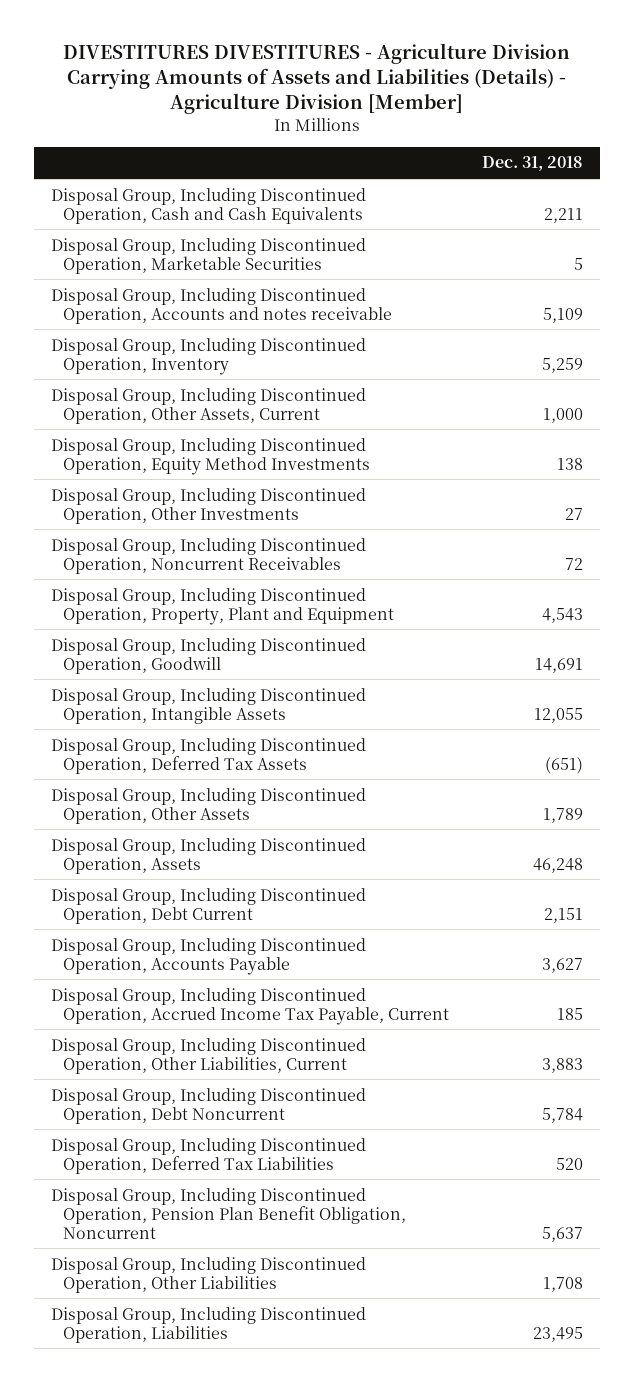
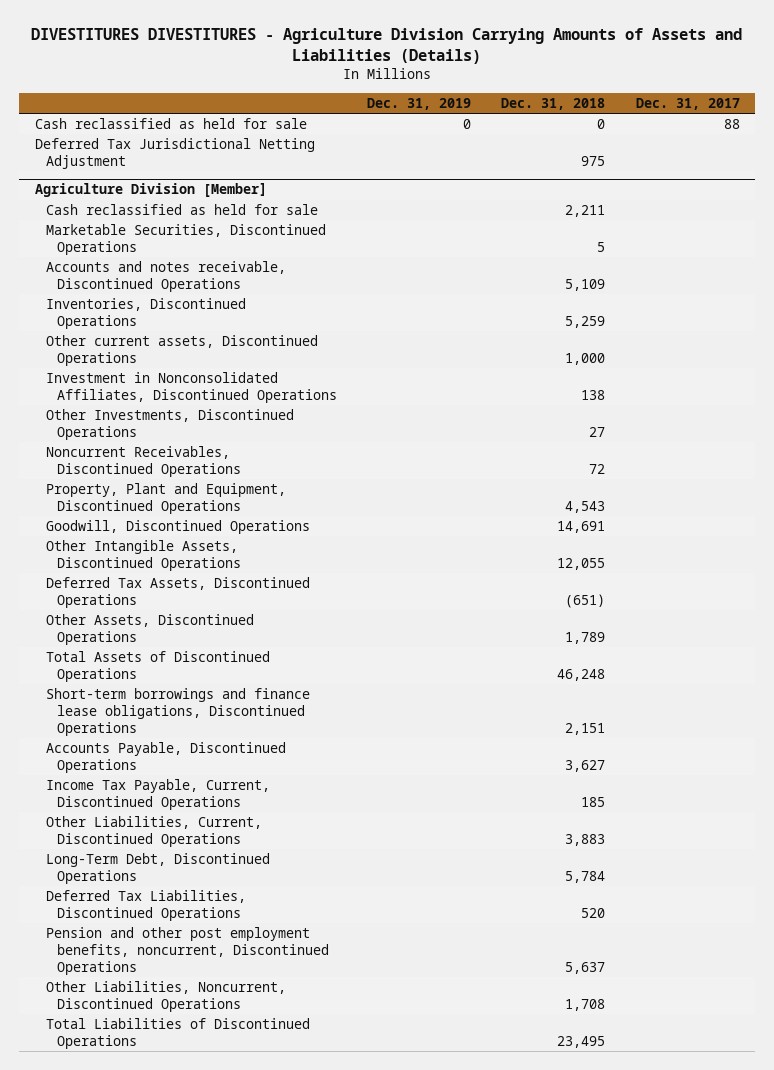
- DIVESTITURES DIVESTITURES - Agriculture Division Carrying Amounts of Assets and Liabilities (Details) - Agriculture Division [Member]
+ DIVESTITURES DIVESTITURES - Agriculture Division Carrying Amounts of Assets and Liabilities (Details)
- | Dec. 31, 2018
+ | Dec. 31, 2019 | Dec. 31, 2018 | Dec. 31, 2017
- Disposal Group, Including Discontinued Operation, Cash and Cash Equivalents | 2,211
- Disposal Group, Including Discontinued Operation, Marketable Securities | 5
- Disposal Group, Including Discontinued Operation, Accounts and notes receivable | 5,109
- Disposal Group, Including Discontinued Operation, Inventory | 5,259
- Disposal Group, Including Discontinued Operation, Other Assets, Current | 1,000
- Disposal Group, Including Discontinued Operation, Equity Method Investments | 138
- Disposal Group, Including Discontinued Operation, Other Investments | 27
- Disposal Group, Including Discontinued Operation, Noncurrent Receivables | 72
- Disposal Group, Including Discontinued Operation, Property, Plant and Equipment | 4,543
- Disposal Group, Including Discontinued Operation, Goodwill | 14,691
- Disposal Group, Including Discontinued Operation, Intangible Assets | 12,055
- Disposal Group, Including Discontinued Operation, Deferred Tax Assets | (651)
- Disposal Group, Including Discontinued Operation, Other Assets | 1,789
- Disposal Group, Including Discontinued Operation, Assets | 46,248
- Disposal Group, Including Discontinued Operation, Debt Current | 2,151
- Disposal Group, Including Discontinued Operation, Accounts Payable | 3,627
- Disposal Group, Including Discontinued Operation, Accrued Income Tax Payable, Current | 185
- Disposal Group, Including Discontinued Operation, Other Liabilities, Current | 3,883
- Disposal Group, Including Discontinued Operation, Debt Noncurrent | 5,784
- Disposal Group, Including Discontinued Operation, Deferred Tax Liabilities | 520
- Disposal Group, Including Discontinued Operation, Pension Plan Benefit Obligation, Noncurrent | 5,637
- Disposal Group, Including Discontinued Operation, Other Liabilities | 1,708
- Disposal Group, Including Discontinued Operation, Liabilities | 23,495
+ Cash reclassified as held for sale | 0 | 0 | 88
+ Deferred Tax Jurisdictional Netting Adjustment | | 975 |
+ Agriculture Division [Member]
+ Cash reclassified as held for sale | | 2,211 |
+ Marketable Securities, Discontinued Operations | | 5 |
+ Accounts and notes receivable, Discontinued Operations | | 5,109 |
+ Inventories, Discontinued Operations | | 5,259 |
+ Other current assets, Discontinued Operations | | 1,000 |
+ Investment in Nonconsolidated Affiliates, Discontinued Operations | | 138 |
+ Other Investments, Discontinued Operations | | 27 |
+ Noncurrent Receivables, Discontinued Operations | | 72 |
+ Property, Plant and Equipment, Discontinued Operations | | 4,543 |
+ Goodwill, Discontinued Operations | | 14,691 |
+ Other Intangible Assets, Discontinued Operations | | 12,055 |
+ Deferred Tax Assets, Discontinued Operations | | (651) |
+ Other Assets, Discontinued Operations | | 1,789 |
+ Total Assets of Discontinued Operations | | 46,248 |
+ Short-term borrowings and finance lease obligations, Discontinued Operations | | 2,151 |
+ Accounts Payable, Discontinued Operations | | 3,627 |
+ Income Tax Payable, Current, Discontinued Operations | | 185 |
+ Other Liabilities, Current, Discontinued Operations | | 3,883 |
+ Long-Term Debt, Discontinued Operations | | 5,784 |
+ Deferred Tax Liabilities, Discontinued Operations | | 520 |
+ Pension and other post employment benefits, noncurrent, Discontinued Operations | | 5,637 |
+ Other Liabilities, Noncurrent, Discontinued Operations | | 1,708 |
+ Total Liabilities of Discontinued Operations | | 23,495 |

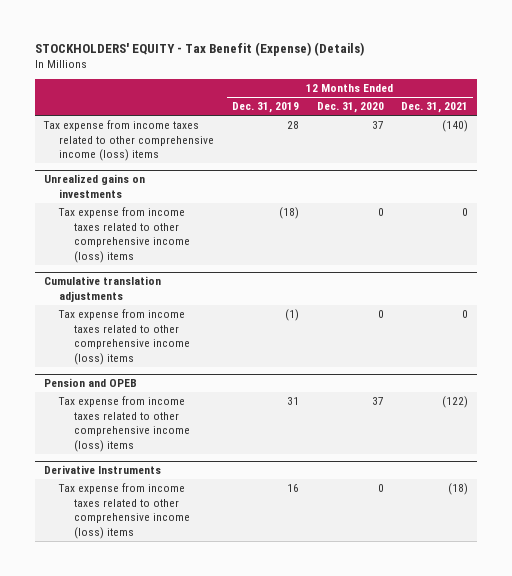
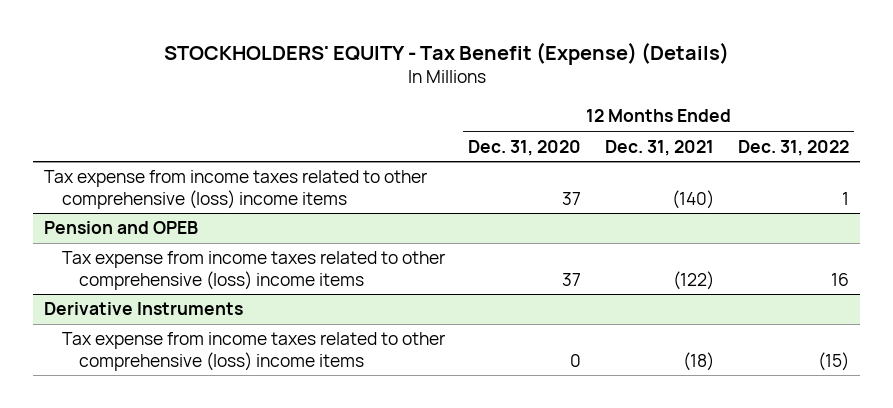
- | 12 Months Ended Dec. 31, 2019 | 12 Months Ended Dec. 31, 2020 | 12 Months Ended Dec. 31, 2021
+ | 12 Months Ended Dec. 31, 2020 | 12 Months Ended Dec. 31, 2021 | 12 Months Ended Dec. 31, 2022
- Tax expense from income taxes related to other comprehensive income (loss) items | 28 | 37 | (140)
- Unrealized gains on investments
- Tax expense from income taxes related to other comprehensive income (loss) items | (18) | 0 | 0
- Cumulative translation adjustments
- Tax expense from income taxes related to other comprehensive income (loss) items | (1) | 0 | 0
+ Tax expense from income taxes related to other comprehensive (loss) income items | 37 | (140) | 1
@ Pension and OPEB
- Tax expense from income taxes related to other comprehensive income (loss) items | 31 | 37 | (122)
+ Tax expense from income taxes related to other comprehensive (loss) income items | 37 | (122) | 16
@ Derivative Instruments
- Tax expense from income taxes related to other comprehensive income (loss) items | 16 | 0 | (18)
+ Tax expense from income taxes related to other comprehensive (loss) income items | 0 | (18) | (15)

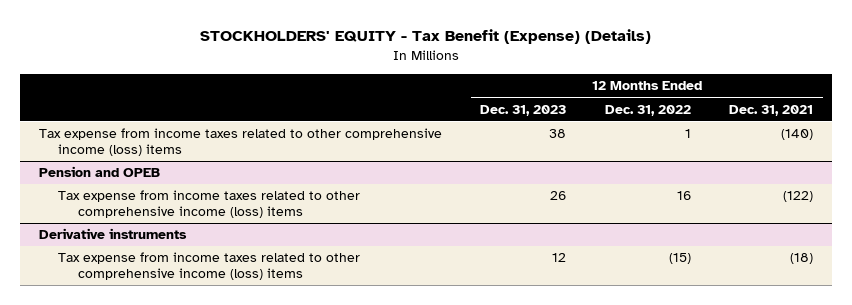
- | 12 Months Ended Dec. 31, 2020 | 12 Months Ended Dec. 31, 2021 | 12 Months Ended Dec. 31, 2022
+ | 12 Months Ended Dec. 31, 2023 | 12 Months Ended Dec. 31, 2022 | 12 Months Ended Dec. 31, 2021
- Tax expense from income taxes related to other comprehensive (loss) income items | 37 | (140) | 1
+ Tax expense from income taxes related to other comprehensive income (loss) items | 38 | 1 | (140)
@ Pension and OPEB
- Tax expense from income taxes related to other comprehensive (loss) income items | 37 | (122) | 16
- Derivative Instruments
- Tax expense from income taxes related to other comprehensive (loss) income items | 0 | (18) | (15)
@ Pension and OPEB
+ Tax expense from income taxes related to other comprehensive income (loss) items | 26 | 16 | (122)
+ Derivative instruments
+ Tax expense from income taxes related to other comprehensive income (loss) items | 12 | (15) | (18)

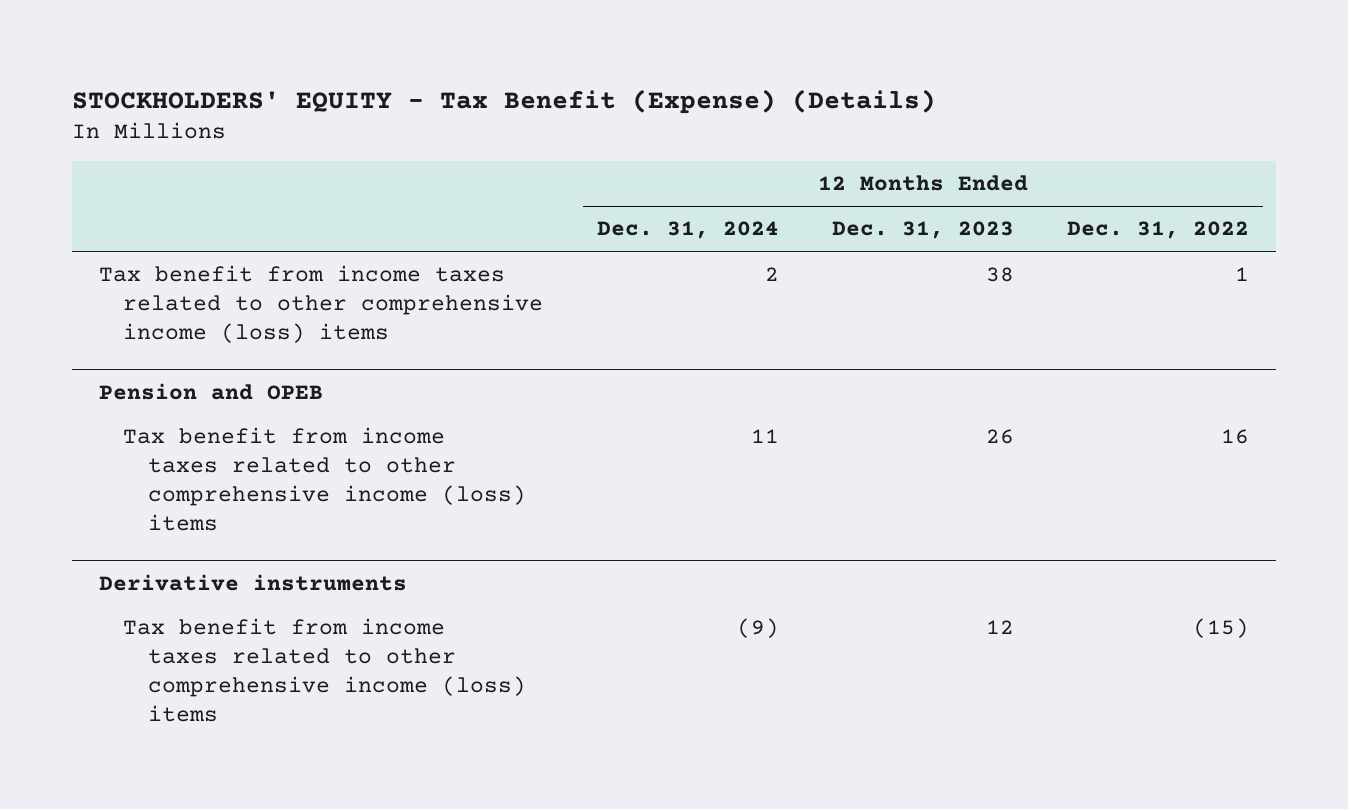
- | 12 Months Ended Dec. 31, 2023 | 12 Months Ended Dec. 31, 2022 | 12 Months Ended Dec. 31, 2021
+ | 12 Months Ended Dec. 31, 2024 | 12 Months Ended Dec. 31, 2023 | 12 Months Ended Dec. 31, 2022
- Tax expense from income taxes related to other comprehensive income (loss) items | 38 | 1 | (140)
+ Tax benefit from income taxes related to other comprehensive income (loss) items | 2 | 38 | 1
@ Pension and OPEB
- Tax expense from income taxes related to other comprehensive income (loss) items | 26 | 16 | (122)
+ Tax benefit from income taxes related to other comprehensive income (loss) items | 11 | 26 | 16
@ Derivative instruments
- Tax expense from income taxes related to other comprehensive income (loss) items | 12 | (15) | (18)
+ Tax benefit from income taxes related to other comprehensive income (loss) items | (9) | 12 | (15)

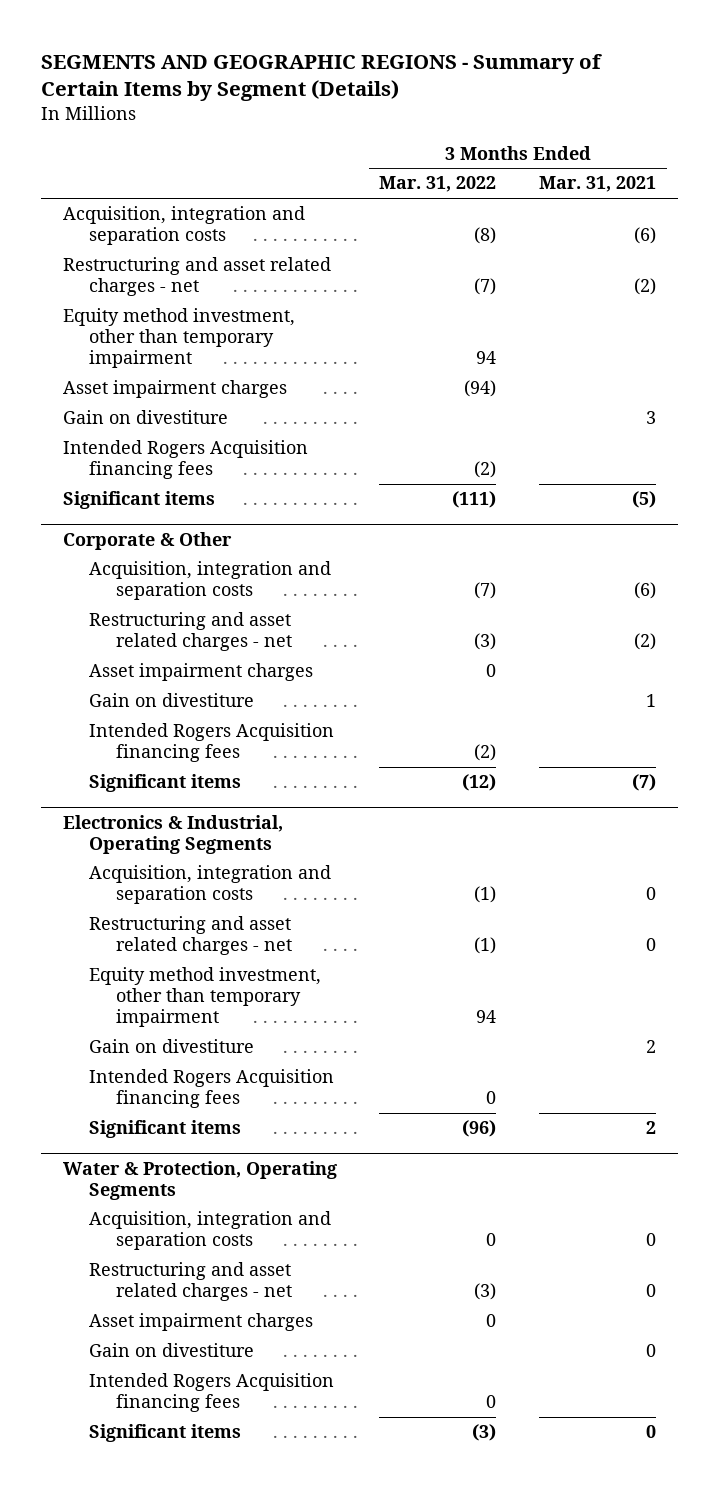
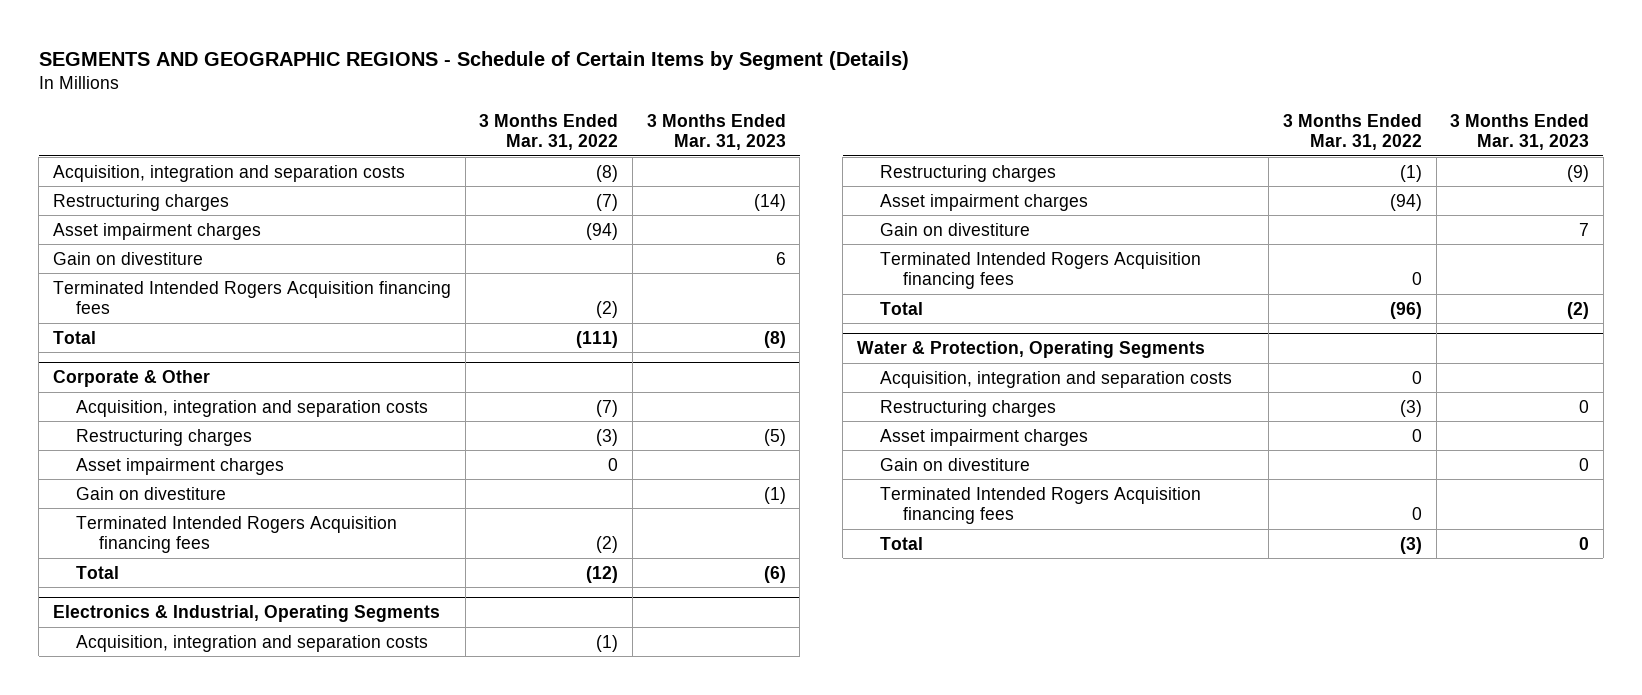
- SEGMENTS AND GEOGRAPHIC REGIONS - Summary of Certain Items by Segment (Details)
+ SEGMENTS AND GEOGRAPHIC REGIONS - Schedule of Certain Items by Segment (Details)
- | 3 Months Ended Mar. 31, 2022 | 3 Months Ended Mar. 31, 2021
+ | 3 Months Ended Mar. 31, 2022 | 3 Months Ended Mar. 31, 2023
- Restructuring and asset related charges - net | (7) | (2)
- Equity method investment, other than temporary impairment | 94 |
+ Restructuring charges | (7) | (14)
- Intended Rogers Acquisition financing fees | (2) |
- Significant items | (111) | (5)
+ Terminated Intended Rogers Acquisition financing fees | (2) |
+ Total | (111) | (8)
@ Corporate & Other
- Restructuring and asset related charges - net | (3) | (2)
+ Restructuring charges | (3) | (5)
- Intended Rogers Acquisition financing fees | (2) |
- Significant items | (12) | (7)
+ Terminated Intended Rogers Acquisition financing fees | (2) |
+ Total | (12) | (6)
@ Electronics & Industrial, Operating Segments
- Restructuring and asset related charges - net | (1) | 0
- Equity method investment, other than temporary impairment | 94 |
+ Restructuring charges | (1) | (9)
+ Asset impairment charges | (94) |
- Intended Rogers Acquisition financing fees | 0 |
- Significant items | (96) | 2
+ Terminated Intended Rogers Acquisition financing fees | 0 |
+ Total | (96) | (2)
@ Water & Protection, Operating Segments
- Restructuring and asset related charges - net | (3) | 0
+ Restructuring charges | (3) | 0
- Intended Rogers Acquisition financing fees | 0 |
- Significant items | (3) | 0
+ Terminated Intended Rogers Acquisition financing fees | 0 |
+ Total | (3) | 0

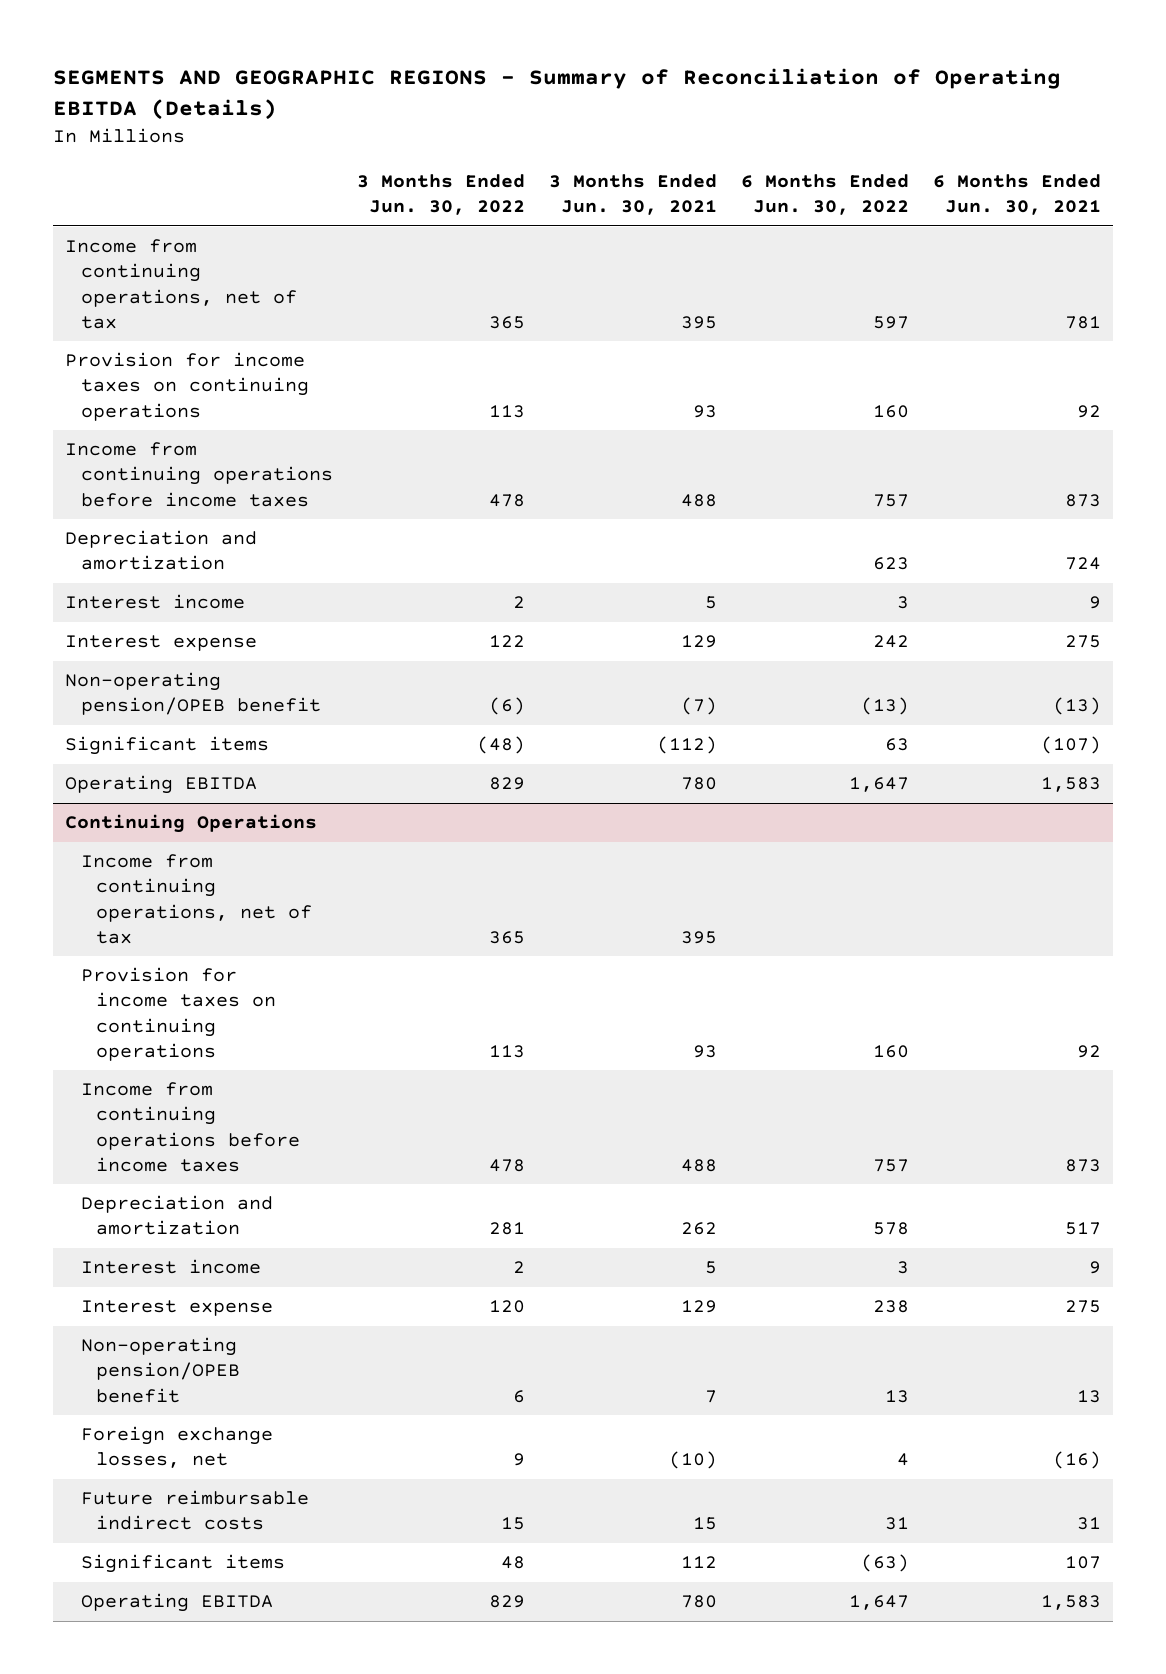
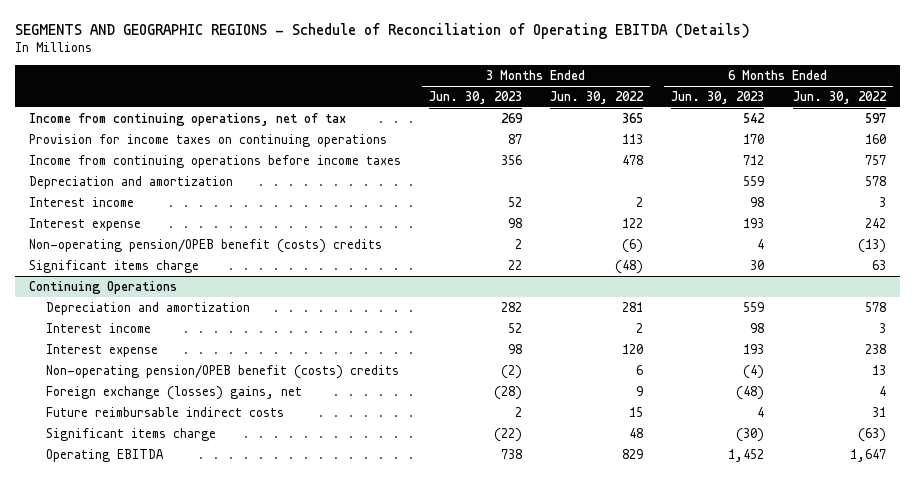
- SEGMENTS AND GEOGRAPHIC REGIONS - Summary of Reconciliation of Operating EBITDA (Details)
+ SEGMENTS AND GEOGRAPHIC REGIONS - Schedule of Reconciliation of Operating EBITDA (Details)
- | 3 Months Ended Jun. 30, 2022 | 3 Months Ended Jun. 30, 2021 | 6 Months Ended Jun. 30, 2022 | 6 Months Ended Jun. 30, 2021
+ | 3 Months Ended Jun. 30, 2023 | 3 Months Ended Jun. 30, 2022 | 6 Months Ended Jun. 30, 2023 | 6 Months Ended Jun. 30, 2022
- Depreciation and amortization | | | 623 | 724
+ Depreciation and amortization | | | 559 | 578
- Non-operating pension/OPEB benefit | (6) | (7) | (13) | (13)
- Significant items | (48) | (112) | 63 | (107)
- Operating EBITDA | 829 | 780 | 1,647 | 1,583
+ Non-operating pension/OPEB benefit (costs) credits | 2 | (6) | 4 | (13)
+ Significant items charge | 22 | (48) | 30 | 63
@ Continuing Operations
- Income from continuing operations, net of tax | 365 | 395 | |
- Provision for income taxes on continuing operations | 113 | 93 | 160 | 92
- Income from continuing operations before income taxes | 478 | 488 | 757 | 873
- Non-operating pension/OPEB benefit | 6 | 7 | 13 | 13
- Foreign exchange losses, net | 9 | (10) | 4 | (16)
+ Non-operating pension/OPEB benefit (costs) credits | (2) | 6 | (4) | 13
+ Foreign exchange (losses) gains, net | (28) | 9 | (48) | 4
- Significant items | 48 | 112 | (63) | 107
+ Significant items charge | (22) | 48 | (30) | (63)

